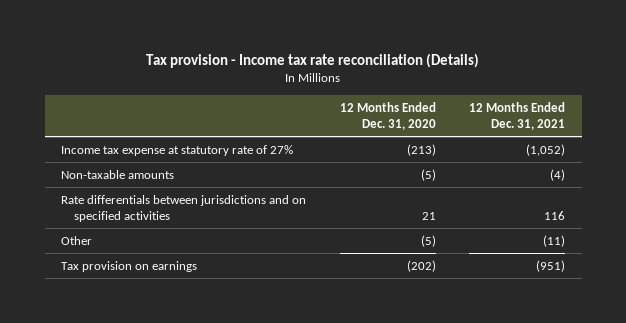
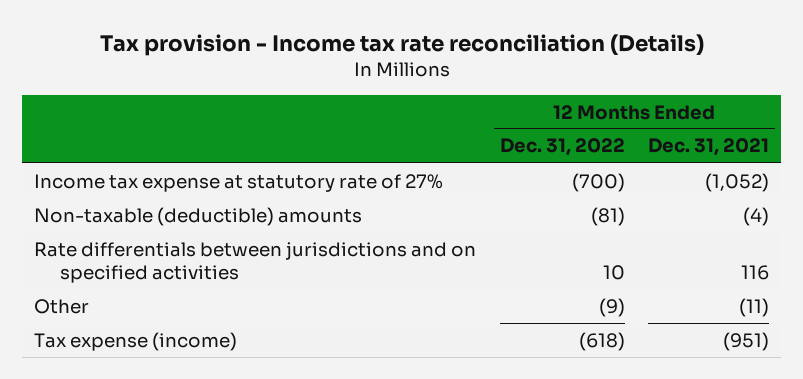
- | 12 Months Ended Dec. 31, 2020 | 12 Months Ended Dec. 31, 2021
+ | 12 Months Ended Dec. 31, 2022 | 12 Months Ended Dec. 31, 2021
- Non-taxable amounts | (5) | (4)
+ Non-taxable (deductible) amounts | (81) | (4)
- Tax provision on earnings | (202) | (951)
+ Tax expense (income) | (618) | (951)

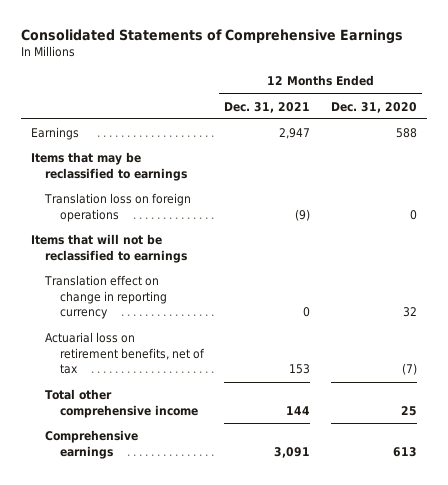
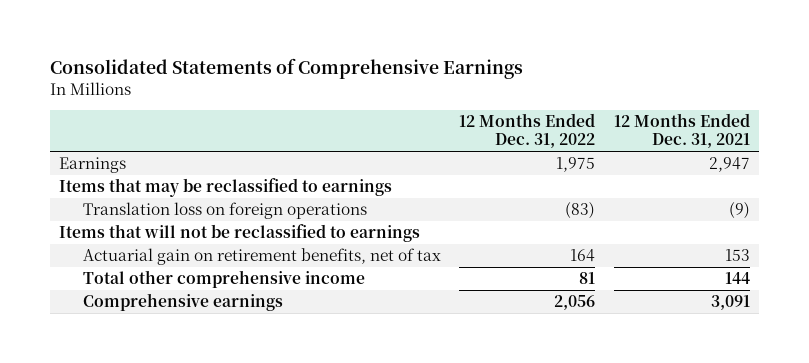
- | 12 Months Ended Dec. 31, 2021 | 12 Months Ended Dec. 31, 2020
+ | 12 Months Ended Dec. 31, 2022 | 12 Months Ended Dec. 31, 2021
- Translation effect on change in reporting currency | 0 | 32
- Actuarial loss on retirement benefits, net of tax | 153 | (7)
+ Actuarial gain on retirement benefits, net of tax | 164 | 153

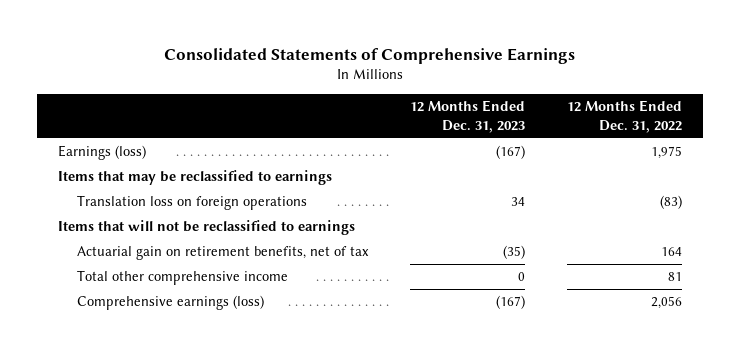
- | 12 Months Ended Dec. 31, 2022 | 12 Months Ended Dec. 31, 2021
+ | 12 Months Ended Dec. 31, 2023 | 12 Months Ended Dec. 31, 2022
- Earnings | 1,975 | 2,947
+ Earnings (loss) | (167) | 1,975
- Comprehensive earnings | 2,056 | 3,091
+ Comprehensive earnings (loss) | (167) | 2,056

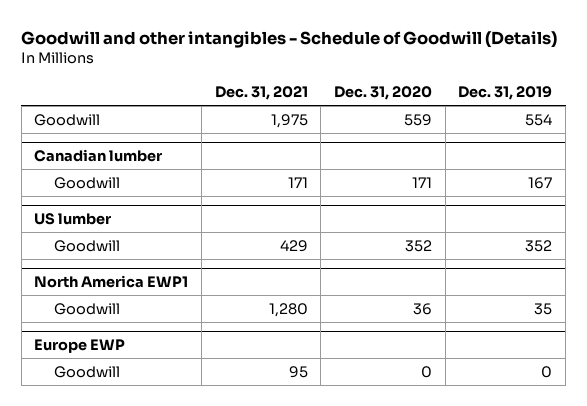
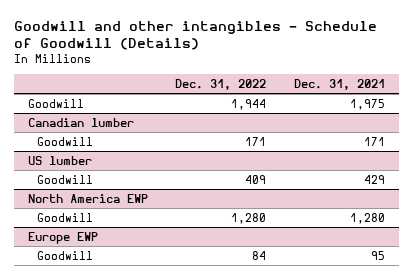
- | Dec. 31, 2021 | Dec. 31, 2020 | Dec. 31, 2019
+ | Dec. 31, 2022 | Dec. 31, 2021
- North America EWP1
+ North America EWP

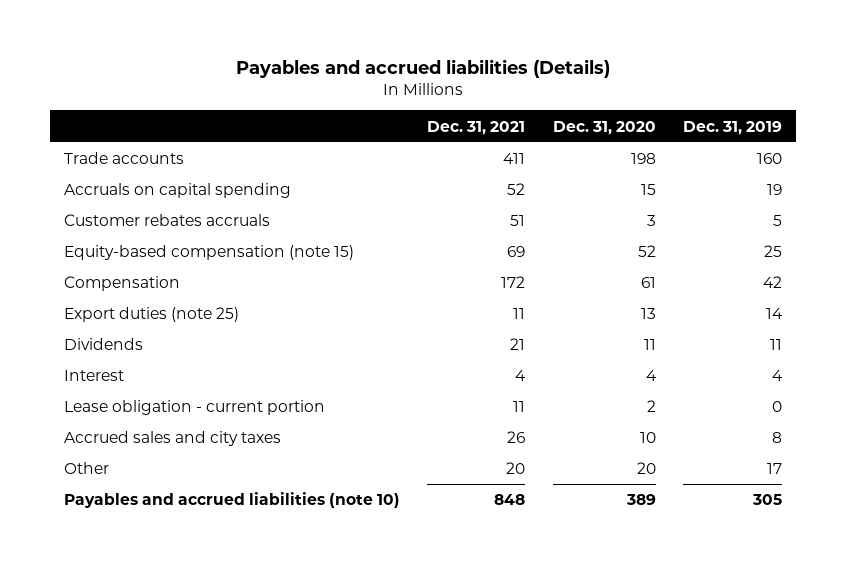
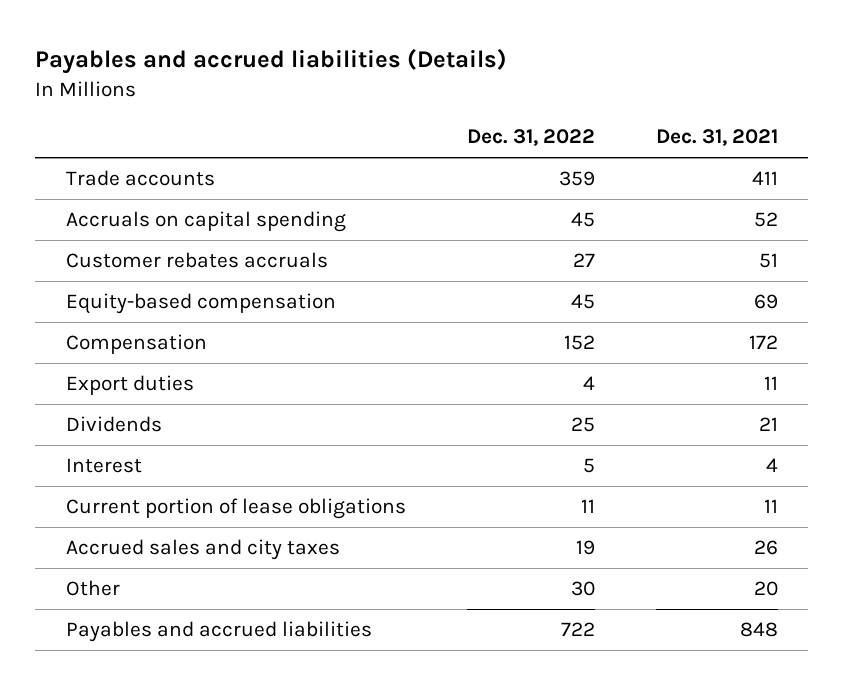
- | Dec. 31, 2021 | Dec. 31, 2020 | Dec. 31, 2019
+ | Dec. 31, 2022 | Dec. 31, 2021
- Equity-based compensation (note 15) | 69 | 52 | 25
+ Equity-based compensation | 45 | 69
- Export duties (note 25) | 11 | 13 | 14
+ Export duties | 4 | 11
- Lease obligation - current portion | 11 | 2 | 0
+ Current portion of lease obligations | 11 | 11
- Payables and accrued liabilities (note 10) | 848 | 389 | 305
+ Payables and accrued liabilities | 722 | 848

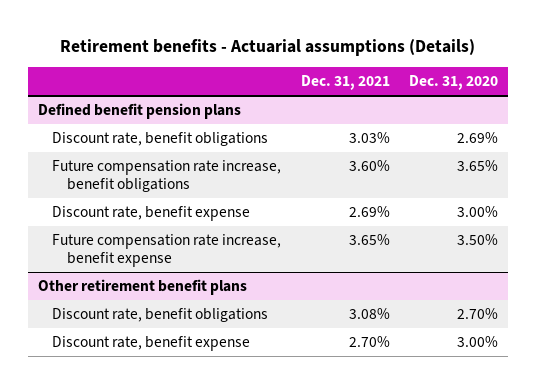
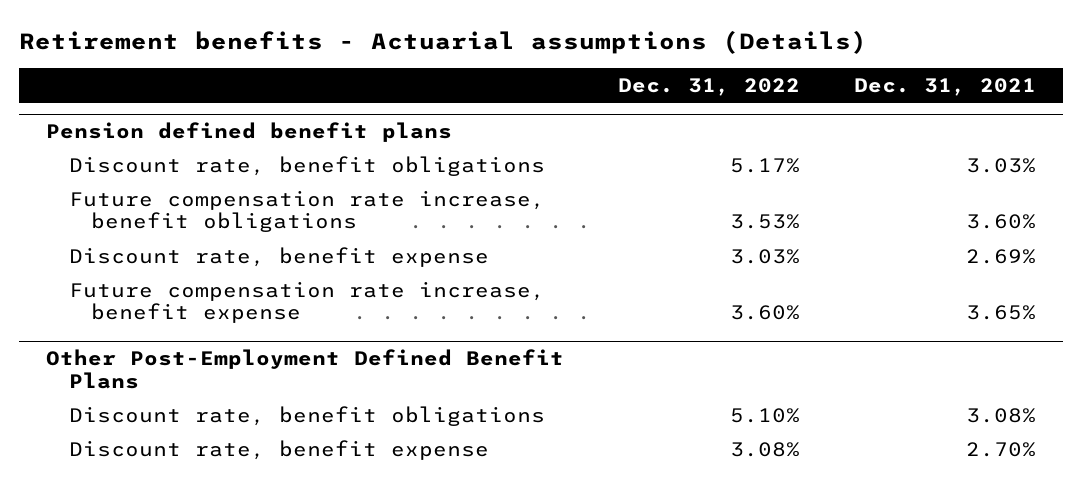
- | Dec. 31, 2021 | Dec. 31, 2020
+ | Dec. 31, 2022 | Dec. 31, 2021
- Defined benefit pension plans
+ Pension defined benefit plans
- Other retirement benefit plans
+ Other Post-Employment Defined Benefit Plans

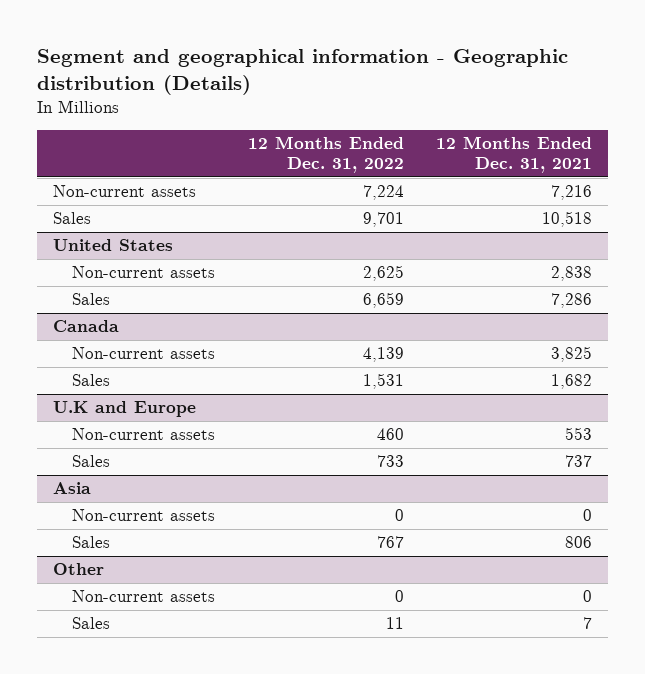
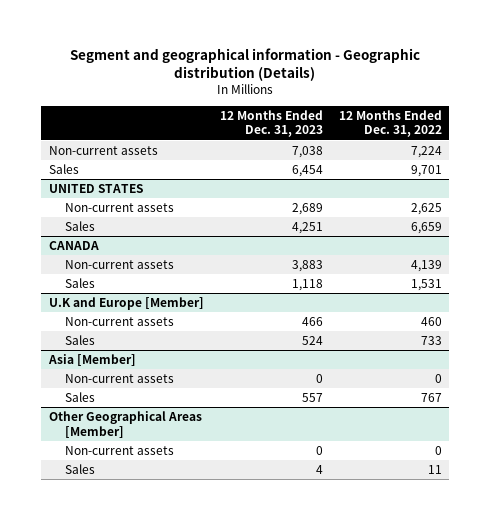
- | 12 Months Ended Dec. 31, 2022 | 12 Months Ended Dec. 31, 2021
+ | 12 Months Ended Dec. 31, 2023 | 12 Months Ended Dec. 31, 2022
- United States
+ UNITED STATES
- Canada
+ CANADA
- U.K and Europe
+ U.K and Europe [Member]
- Asia
+ Asia [Member]
- Other
+ Other Geographical Areas [Member]

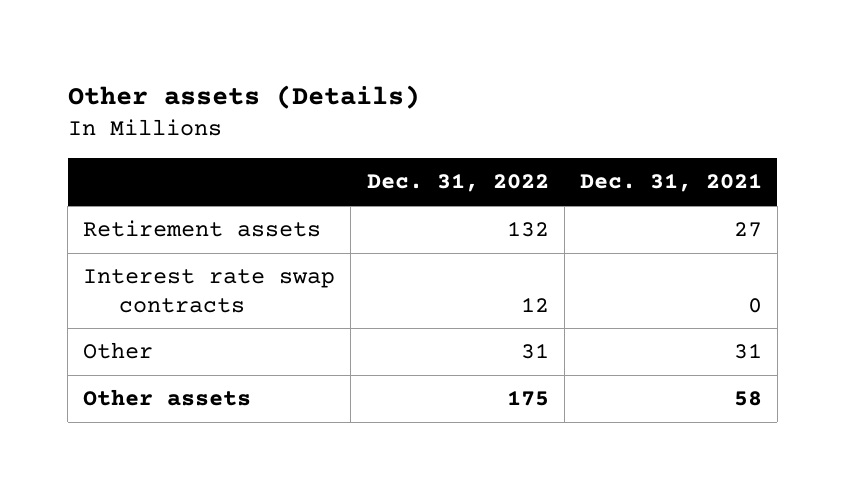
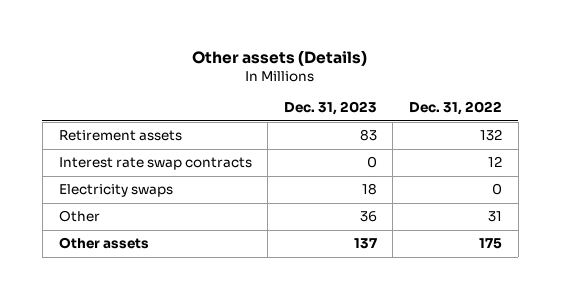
- | Dec. 31, 2022 | Dec. 31, 2021
+ | Dec. 31, 2023 | Dec. 31, 2022
+ Electricity swaps | 18 | 0

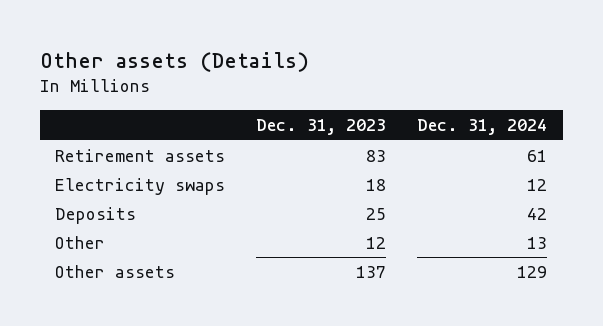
- | Dec. 31, 2023 | Dec. 31, 2022
+ | Dec. 31, 2023 | Dec. 31, 2024
- Interest rate swap contracts | 0 | 12
- Other | 36 | 31
+ Deposits | 25 | 42
+ Other | 12 | 13

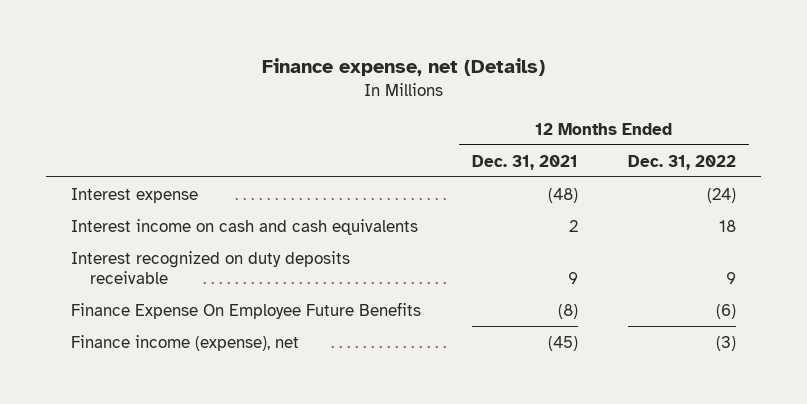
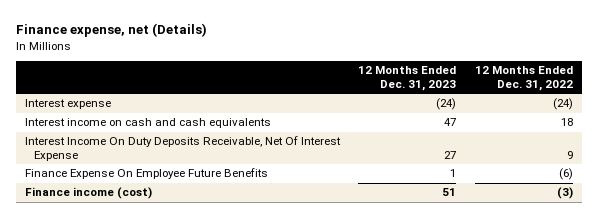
- | 12 Months Ended Dec. 31, 2021 | 12 Months Ended Dec. 31, 2022
+ | 12 Months Ended Dec. 31, 2023 | 12 Months Ended Dec. 31, 2022
- Interest recognized on duty deposits receivable | 9 | 9
+ Interest Income On Duty Deposits Receivable, Net Of Interest Expense | 27 | 9
- Finance income (expense), net | (45) | (3)
+ Finance income (cost) | 51 | (3)

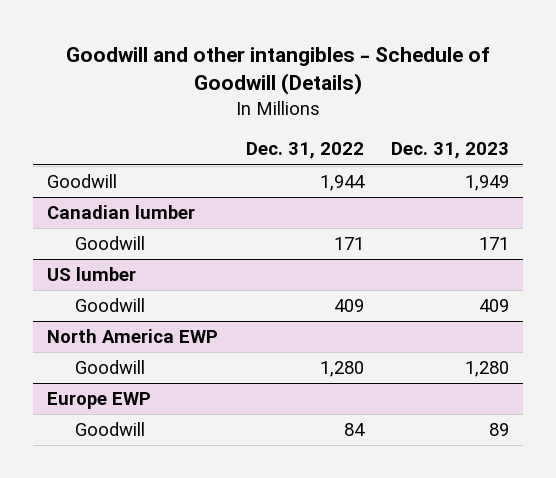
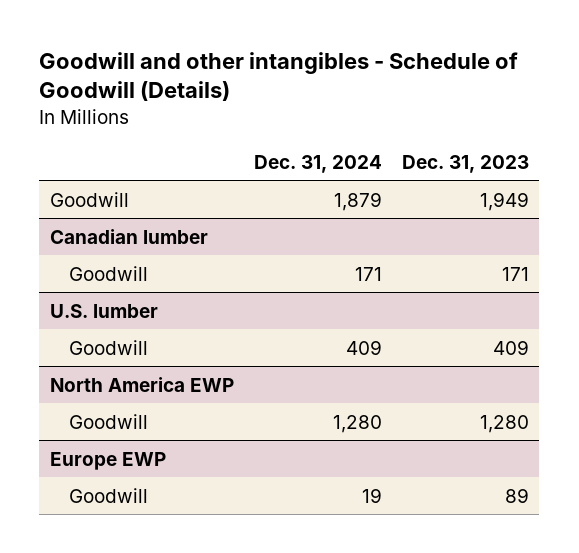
- | Dec. 31, 2022 | Dec. 31, 2023
+ | Dec. 31, 2024 | Dec. 31, 2023
- US lumber
+ U.S. lumber

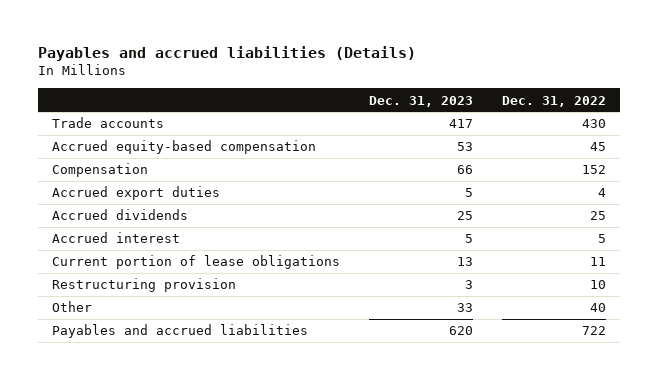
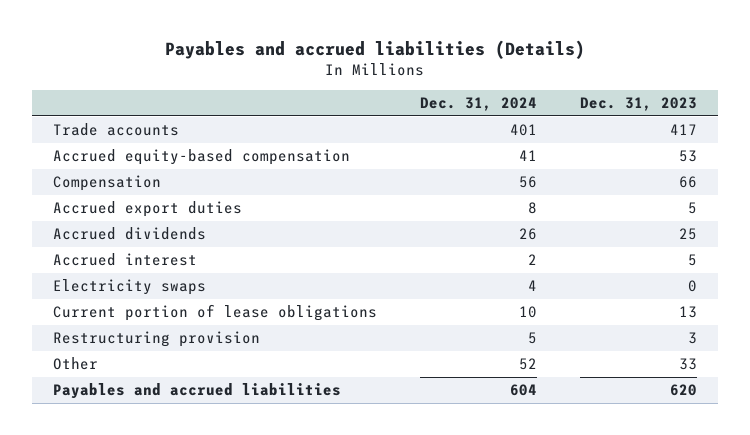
- | Dec. 31, 2023 | Dec. 31, 2022
+ | Dec. 31, 2024 | Dec. 31, 2023
+ Electricity swaps | 4 | 0

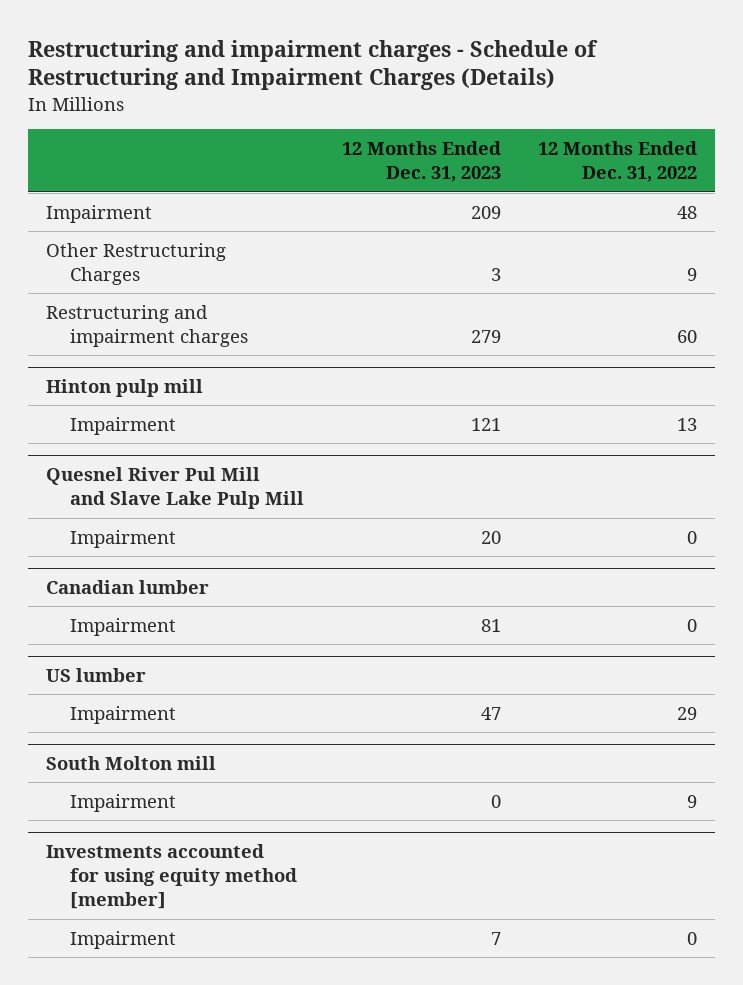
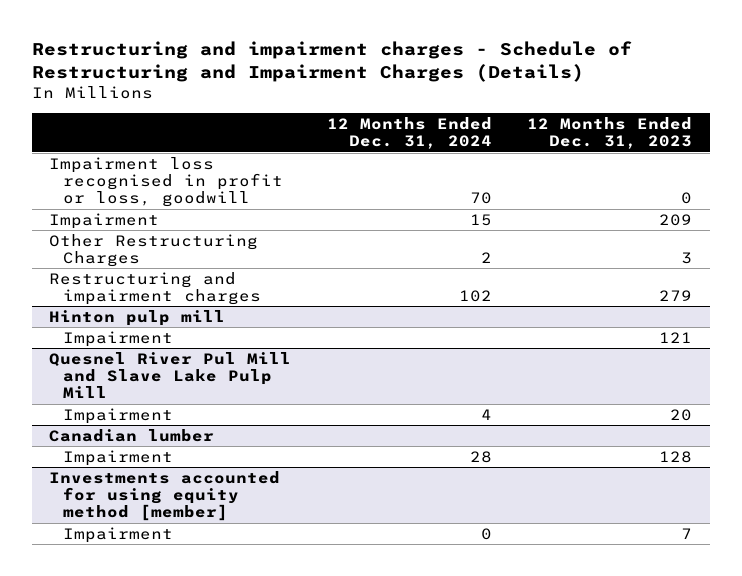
- | 12 Months Ended Dec. 31, 2023 | 12 Months Ended Dec. 31, 2022
+ | 12 Months Ended Dec. 31, 2024 | 12 Months Ended Dec. 31, 2023
+ Impairment loss recognised in profit or loss, goodwill | 70 | 0
@ Canadian lumber
- Impairment | 81 | 0
- US lumber
- Impairment | 47 | 29
- South Molton mill
- Impairment | 0 | 9
@ Canadian lumber
+ Impairment | 28 | 128

